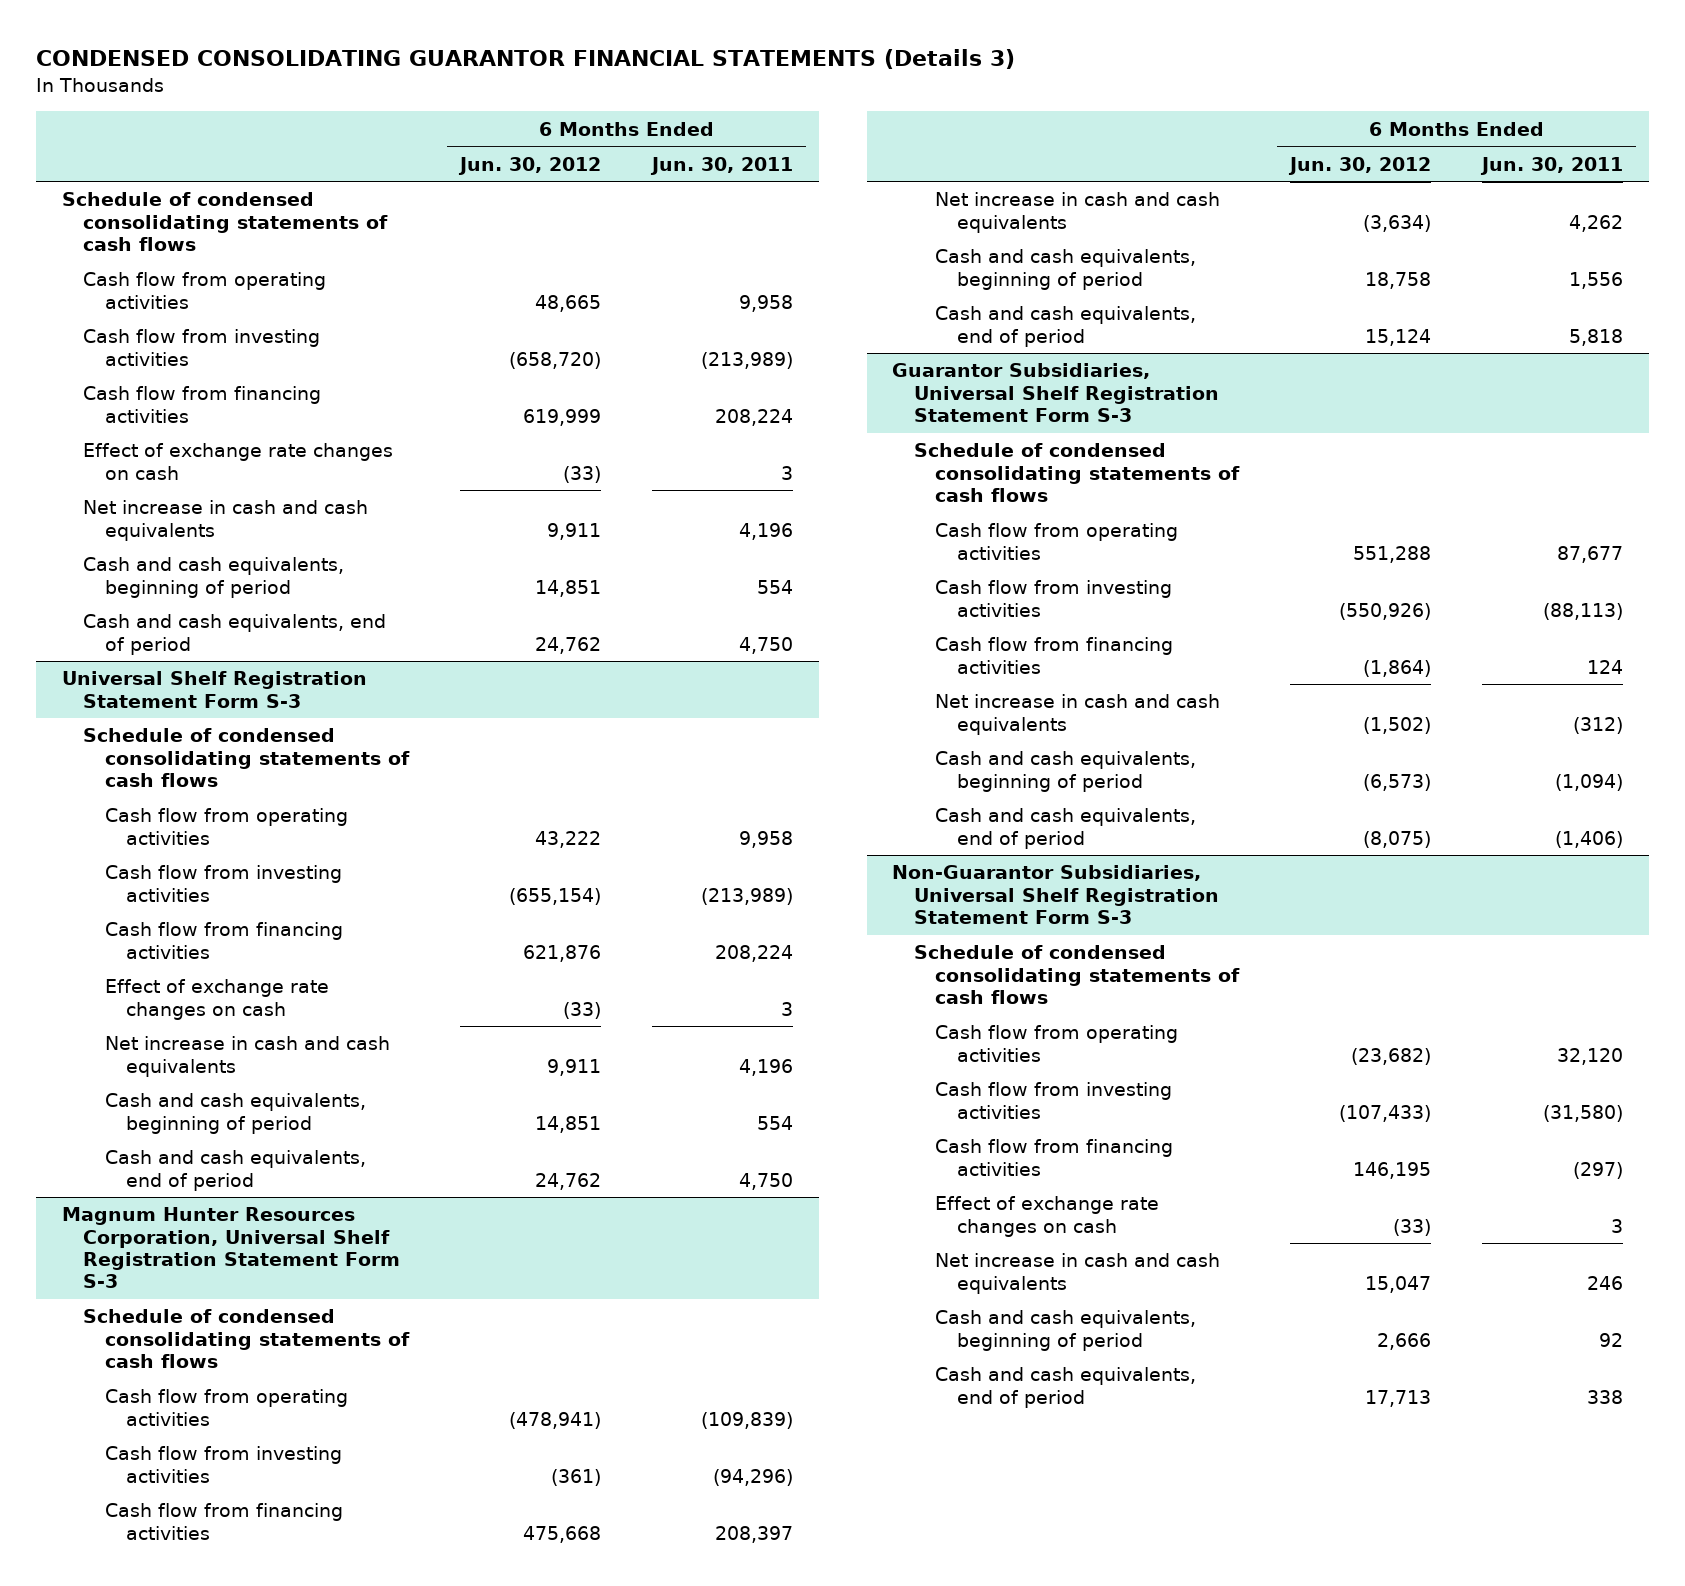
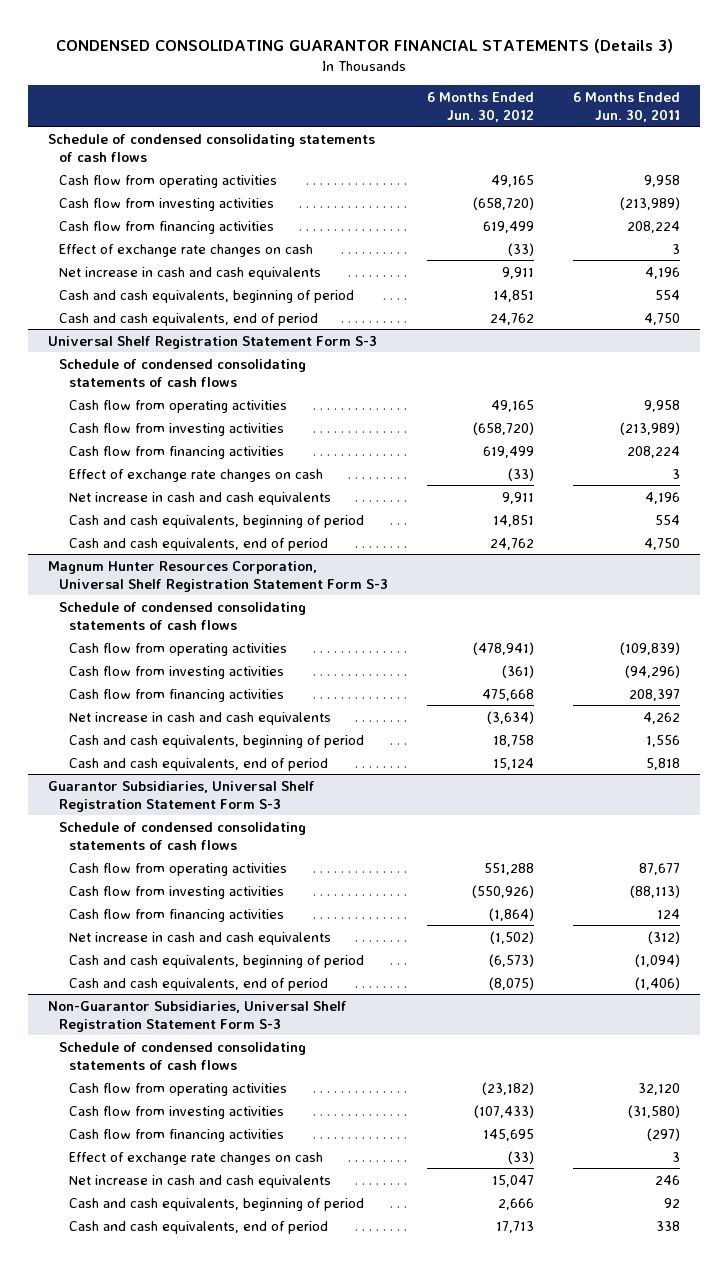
- Cash flow from operating activities | 48,665 | 9,958
+ Cash flow from operating activities | 49,165 | 9,958
- Cash flow from financing activities | 619,999 | 208,224
+ Cash flow from financing activities | 619,499 | 208,224
@ Universal Shelf Registration Statement Form S-3
- Cash flow from operating activities | 43,222 | 9,958
- Cash flow from investing activities | (655,154) | (213,989)
- Cash flow from financing activities | 621,876 | 208,224
+ Cash flow from operating activities | 49,165 | 9,958
+ Cash flow from investing activities | (658,720) | (213,989)
+ Cash flow from financing activities | 619,499 | 208,224
@ Non-Guarantor Subsidiaries, Universal Shelf Registration Statement Form S-3
- Cash flow from operating activities | (23,682) | 32,120
+ Cash flow from operating activities | (23,182) | 32,120
- Cash flow from financing activities | 146,195 | (297)
+ Cash flow from financing activities | 145,695 | (297)

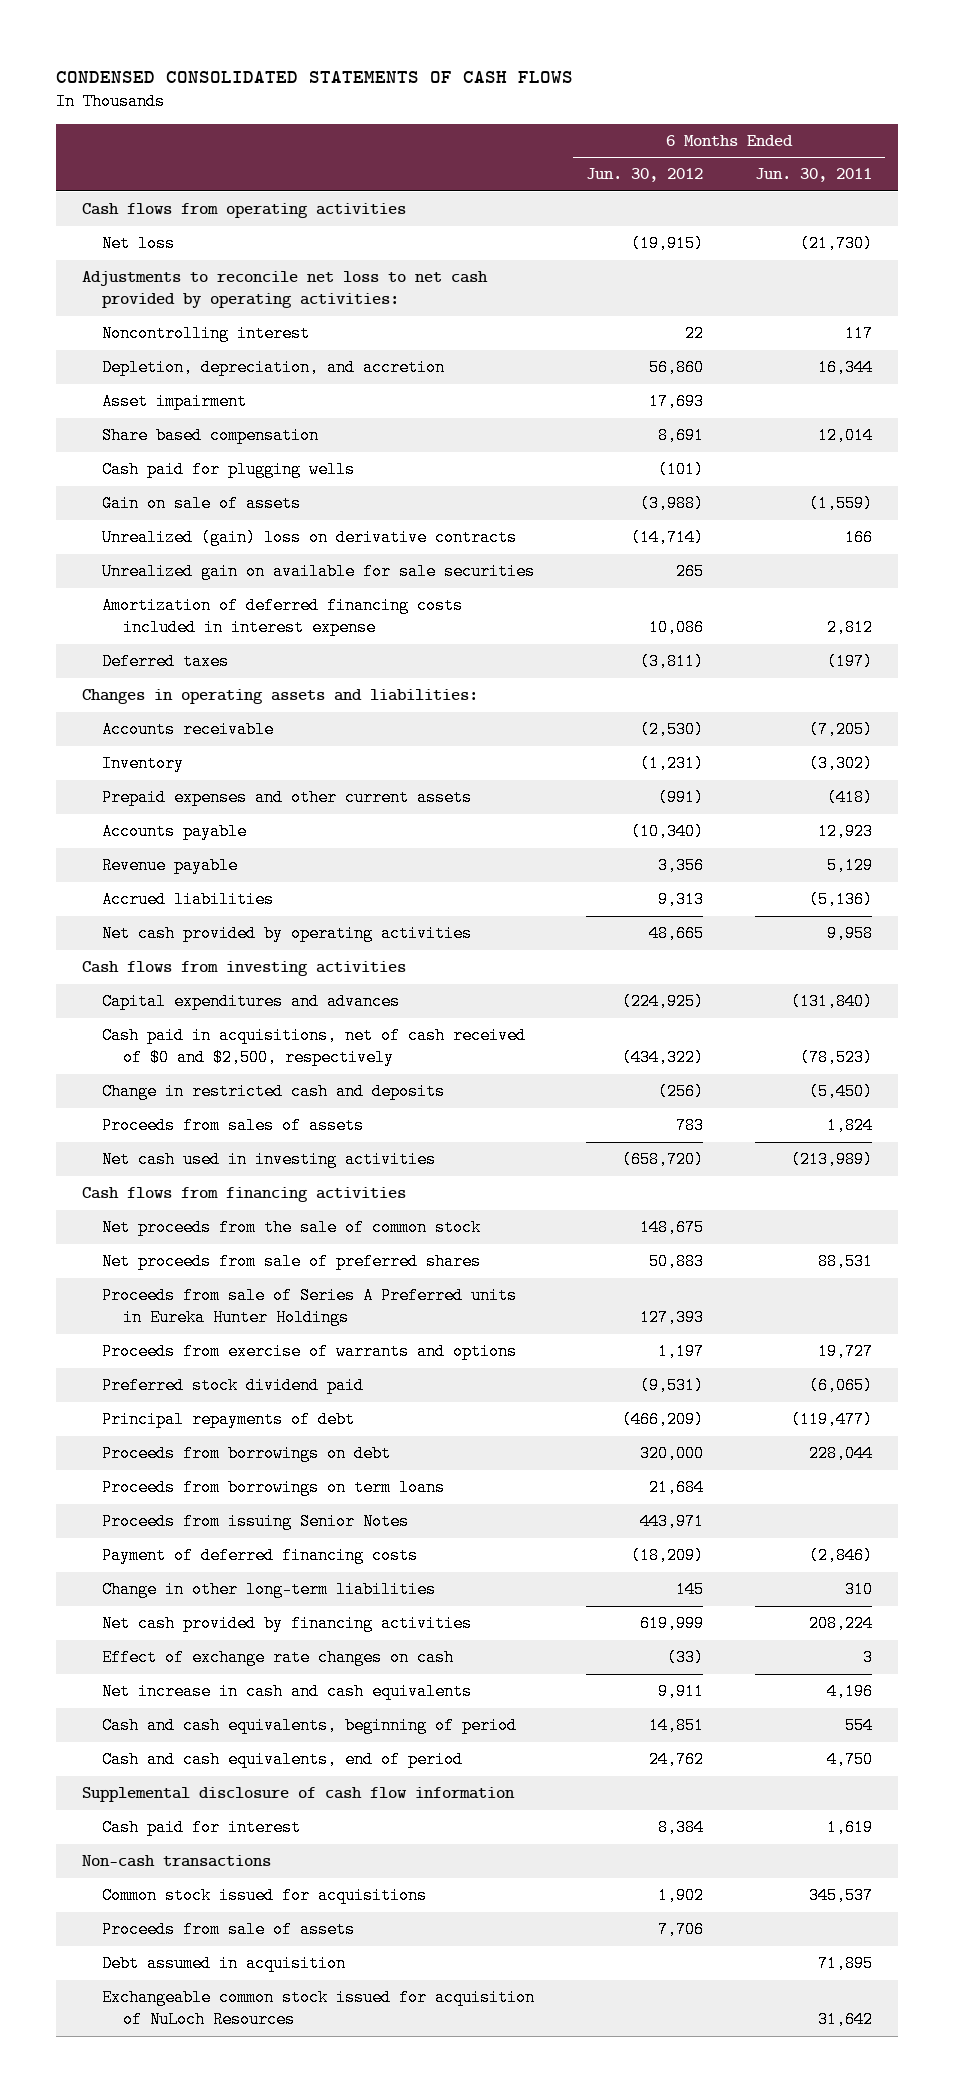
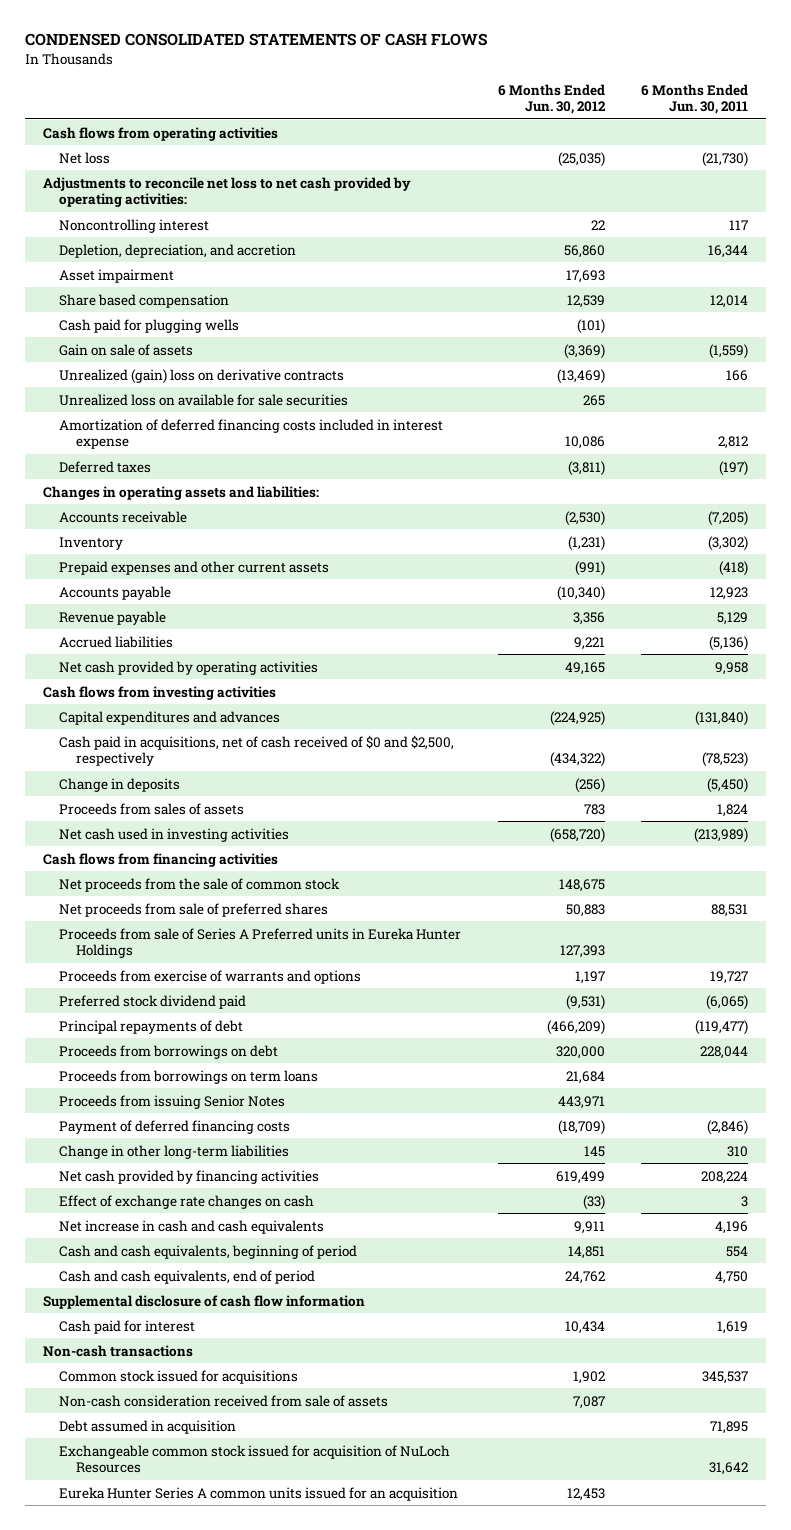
- Net loss | (19,915) | (21,730)
+ Net loss | (25,035) | (21,730)
- Share based compensation | 8,691 | 12,014
+ Share based compensation | 12,539 | 12,014
- Gain on sale of assets | (3,988) | (1,559)
- Unrealized (gain) loss on derivative contracts | (14,714) | 166
- Unrealized gain on available for sale securities | 265 |
+ Gain on sale of assets | (3,369) | (1,559)
+ Unrealized (gain) loss on derivative contracts | (13,469) | 166
+ Unrealized loss on available for sale securities | 265 |
- Accrued liabilities | 9,313 | (5,136)
- Net cash provided by operating activities | 48,665 | 9,958
+ Accrued liabilities | 9,221 | (5,136)
+ Net cash provided by operating activities | 49,165 | 9,958
- Change in restricted cash and deposits | (256) | (5,450)
+ Change in deposits | (256) | (5,450)
- Payment of deferred financing costs | (18,209) | (2,846)
+ Payment of deferred financing costs | (18,709) | (2,846)
- Net cash provided by financing activities | 619,999 | 208,224
+ Net cash provided by financing activities | 619,499 | 208,224
- Cash paid for interest | 8,384 | 1,619
+ Cash paid for interest | 10,434 | 1,619
- Proceeds from sale of assets | 7,706 |
+ Non-cash consideration received from sale of assets | 7,087 |
+ Eureka Hunter Series A common units issued for an acquisition | 12,453 |

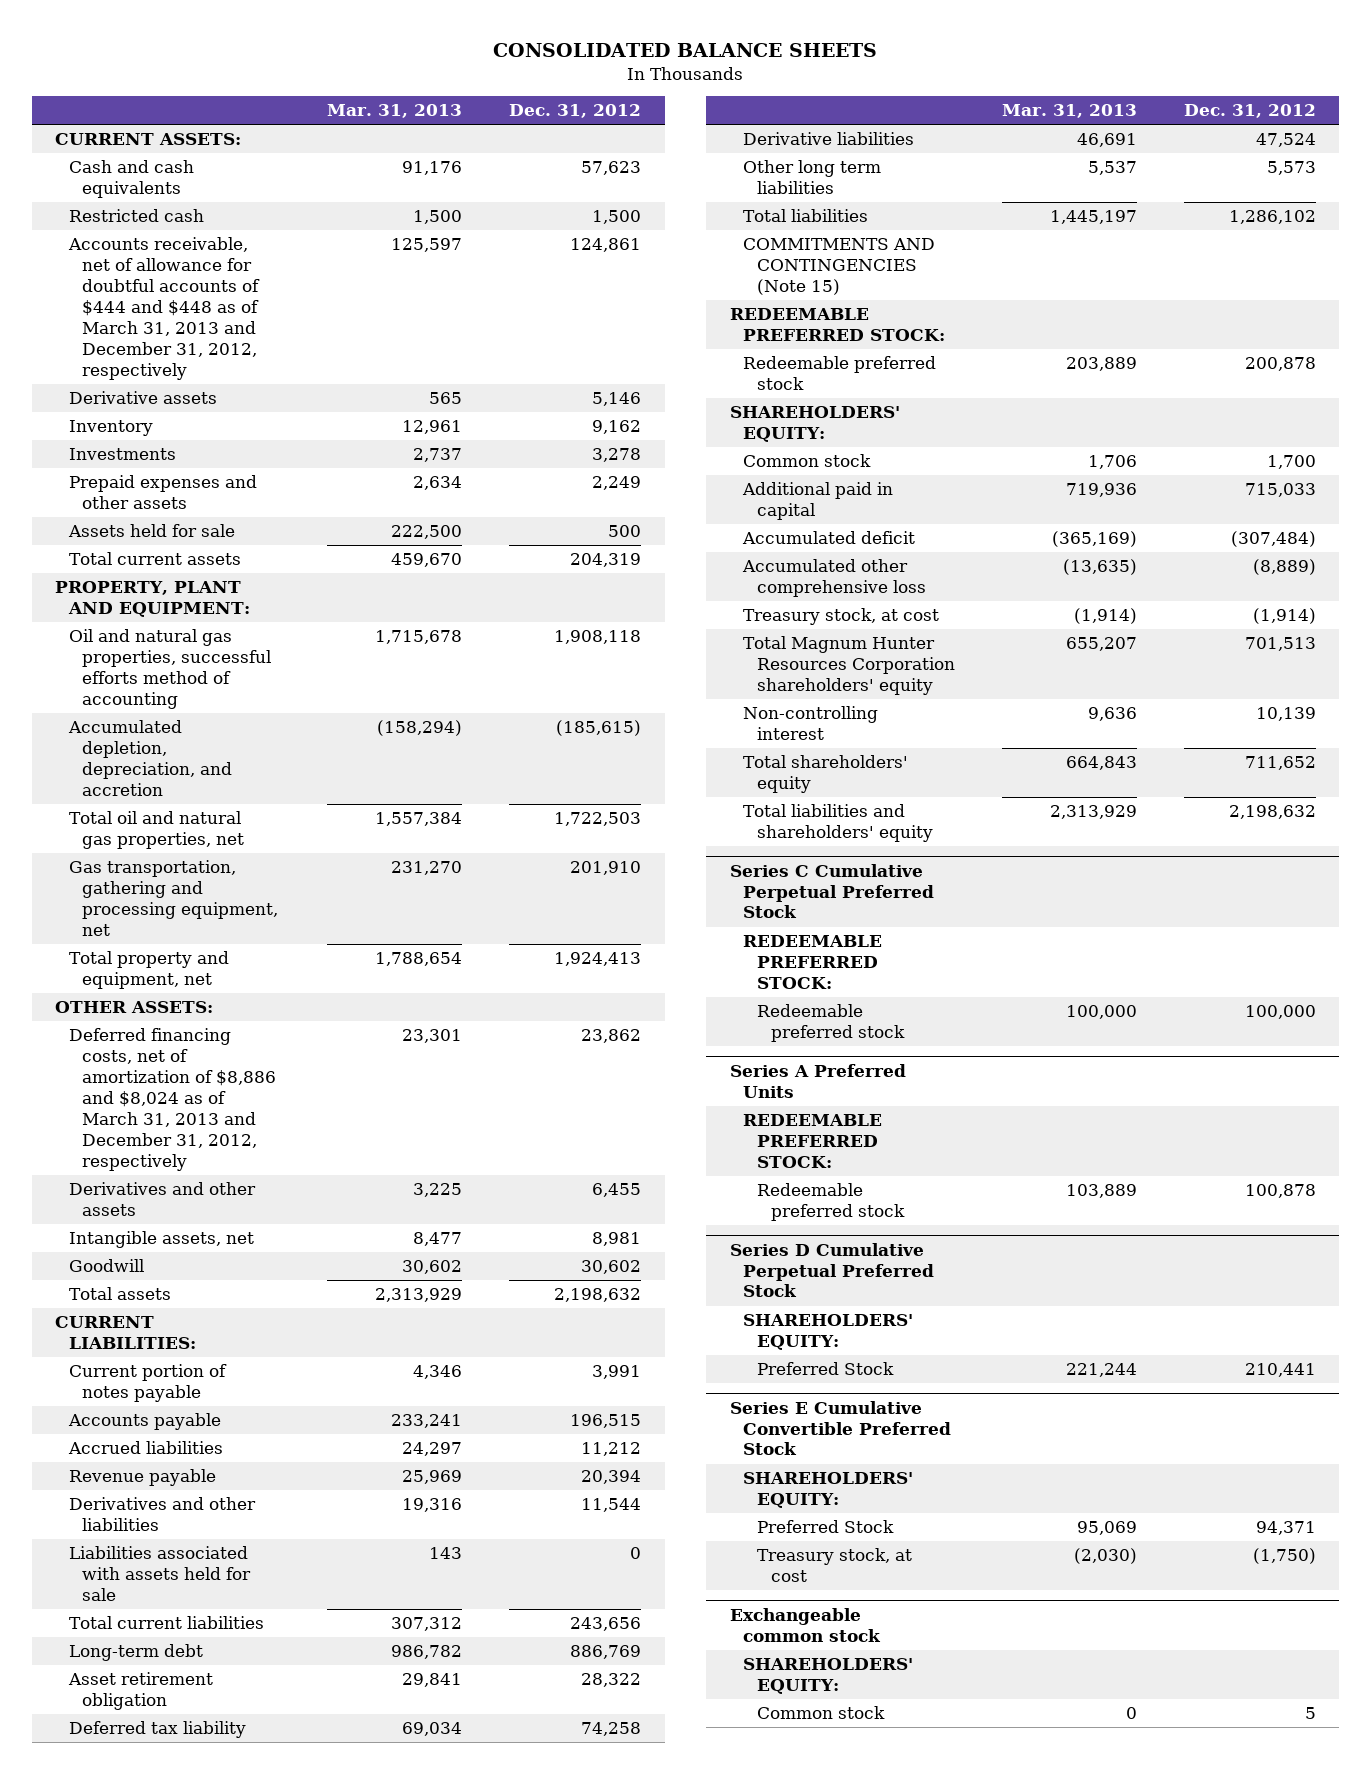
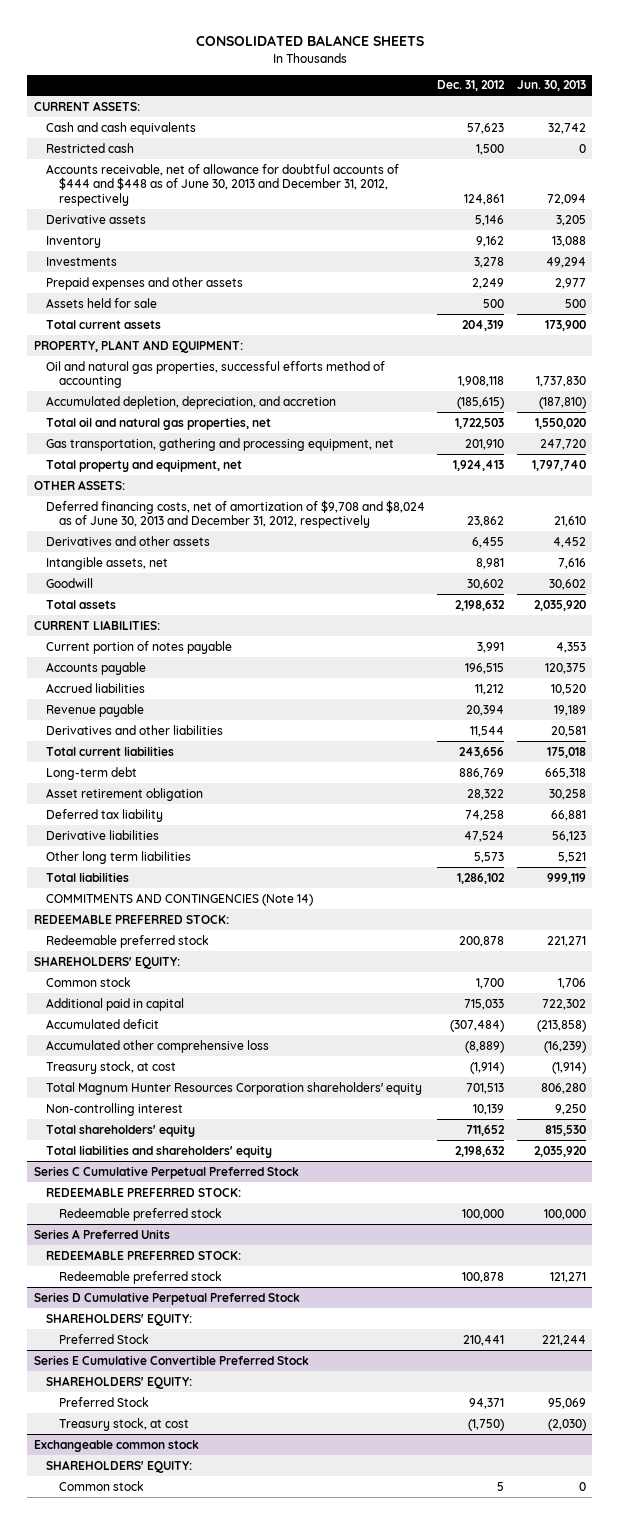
- | Mar. 31, 2013 | Dec. 31, 2012
+ | Dec. 31, 2012 | Jun. 30, 2013
- Accounts receivable, net of allowance for doubtful accounts of $444 and $448 as of March 31, 2013 and December 31, 2012, respectively | 125,597 | 124,861
+ Accounts receivable, net of allowance for doubtful accounts of $444 and $448 as of June 30, 2013 and December 31, 2012, respectively | 124,861 | 72,094
- Deferred financing costs, net of amortization of $8,886 and $8,024 as of March 31, 2013 and December 31, 2012, respectively | 23,301 | 23,862
+ Deferred financing costs, net of amortization of $9,708 and $8,024 as of June 30, 2013 and December 31, 2012, respectively | 23,862 | 21,610
- Liabilities associated with assets held for sale | 143 | 0
- COMMITMENTS AND CONTINGENCIES (Note 15)
+ COMMITMENTS AND CONTINGENCIES (Note 14)

